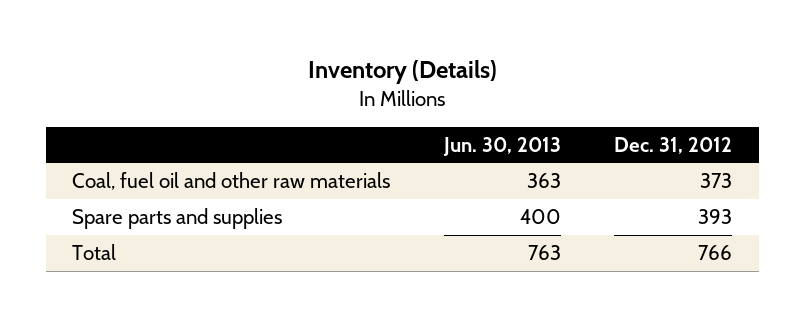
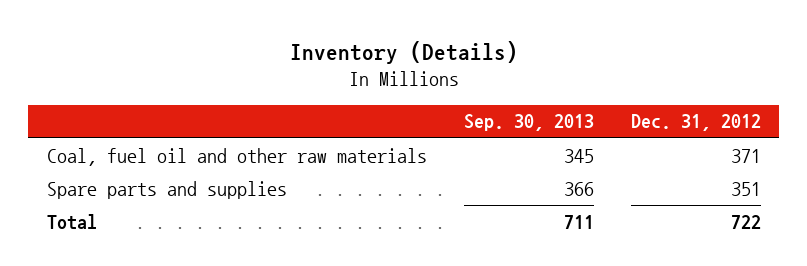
- | Jun. 30, 2013 | Dec. 31, 2012
+ | Sep. 30, 2013 | Dec. 31, 2012
- Coal, fuel oil and other raw materials | 363 | 373
- Spare parts and supplies | 400 | 393
- Total | 763 | 766
+ Coal, fuel oil and other raw materials | 345 | 371
+ Spare parts and supplies | 366 | 351
+ Total | 711 | 722

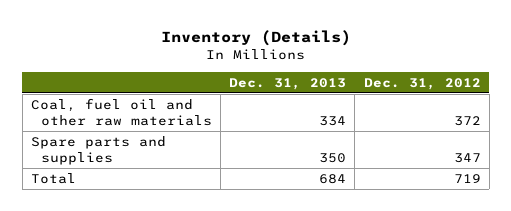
- | Sep. 30, 2013 | Dec. 31, 2012
+ | Dec. 31, 2013 | Dec. 31, 2012
- Coal, fuel oil and other raw materials | 345 | 371
- Spare parts and supplies | 366 | 351
- Total | 711 | 722
+ Coal, fuel oil and other raw materials | 334 | 372
+ Spare parts and supplies | 350 | 347
+ Total | 684 | 719

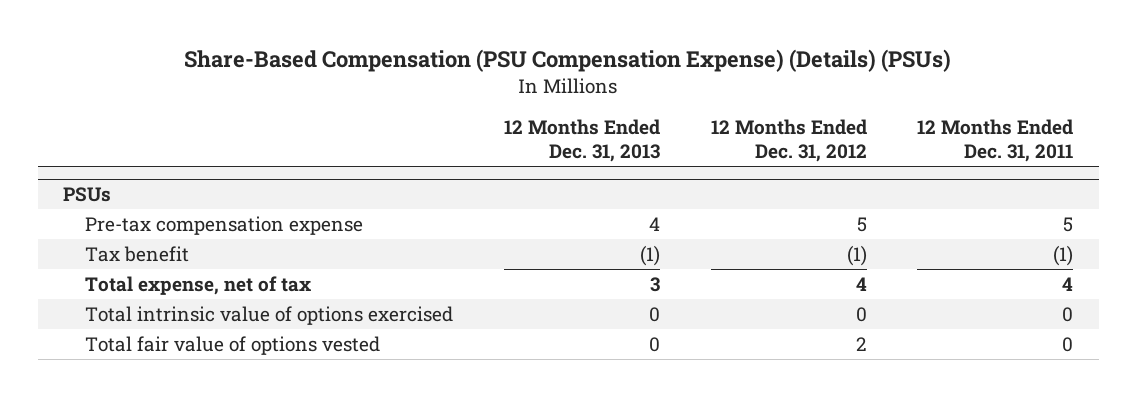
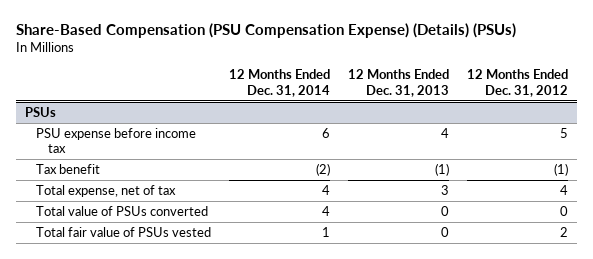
- | 12 Months Ended Dec. 31, 2013 | 12 Months Ended Dec. 31, 2012 | 12 Months Ended Dec. 31, 2011
+ | 12 Months Ended Dec. 31, 2014 | 12 Months Ended Dec. 31, 2013 | 12 Months Ended Dec. 31, 2012
@ PSUs
- Pre-tax compensation expense | 4 | 5 | 5
+ PSU expense before income tax | 6 | 4 | 5
- Total intrinsic value of options exercised | 0 | 0 | 0
- Total fair value of options vested | 0 | 2 | 0
+ Total value of PSUs converted | 4 | 0 | 0
+ Total fair value of PSUs vested | 1 | 0 | 2

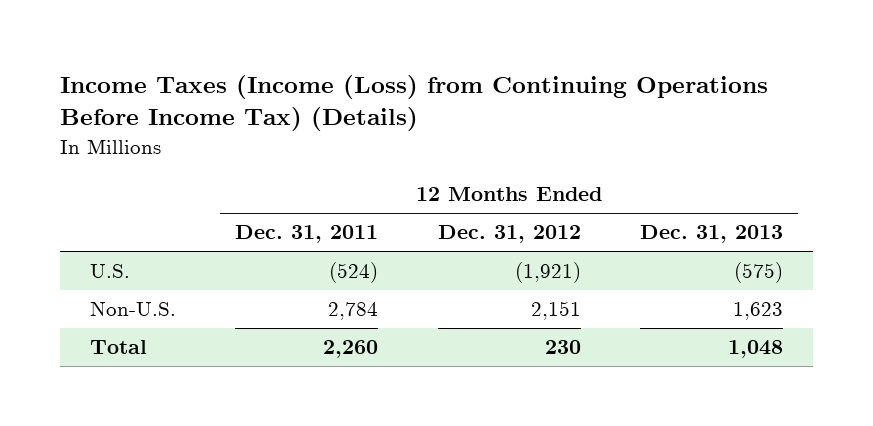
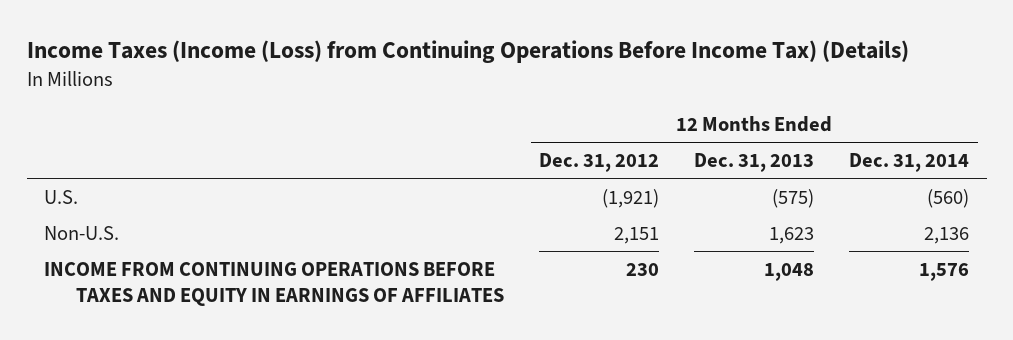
- | 12 Months Ended Dec. 31, 2011 | 12 Months Ended Dec. 31, 2012 | 12 Months Ended Dec. 31, 2013
+ | 12 Months Ended Dec. 31, 2012 | 12 Months Ended Dec. 31, 2013 | 12 Months Ended Dec. 31, 2014
- Total | 2,260 | 230 | 1,048
+ INCOME FROM CONTINUING OPERATIONS BEFORE TAXES AND EQUITY IN EARNINGS OF AFFILIATES | 230 | 1,048 | 1,576

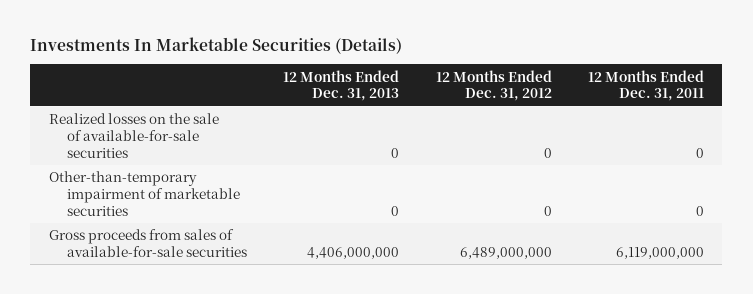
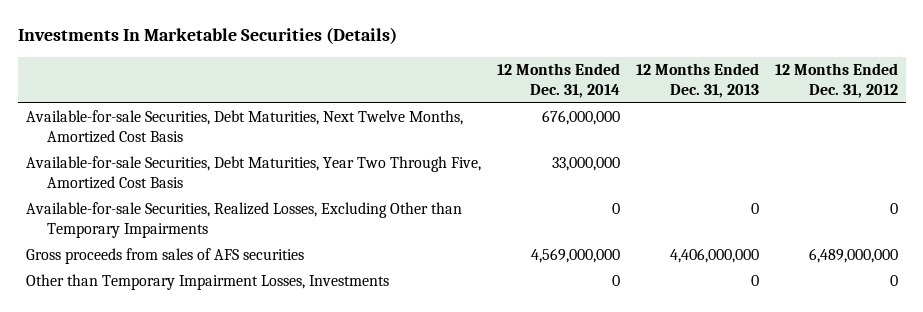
- | 12 Months Ended Dec. 31, 2013 | 12 Months Ended Dec. 31, 2012 | 12 Months Ended Dec. 31, 2011
+ | 12 Months Ended Dec. 31, 2014 | 12 Months Ended Dec. 31, 2013 | 12 Months Ended Dec. 31, 2012
- Realized losses on the sale of available-for-sale securities | 0 | 0 | 0
- Other-than-temporary impairment of marketable securities | 0 | 0 | 0
- Gross proceeds from sales of available-for-sale securities | 4,406,000,000 | 6,489,000,000 | 6,119,000,000
+ Available-for-sale Securities, Debt Maturities, Next Twelve Months, Amortized Cost Basis | 676,000,000 | |
+ Available-for-sale Securities, Debt Maturities, Year Two Through Five, Amortized Cost Basis | 33,000,000 | |
+ Available-for-sale Securities, Realized Losses, Excluding Other than Temporary Impairments | 0 | 0 | 0
+ Gross proceeds from sales of AFS securities | 4,569,000,000 | 4,406,000,000 | 6,489,000,000
+ Other than Temporary Impairment Losses, Investments | 0 | 0 | 0

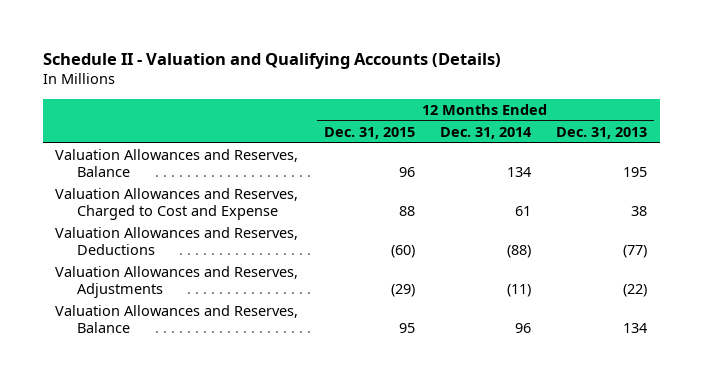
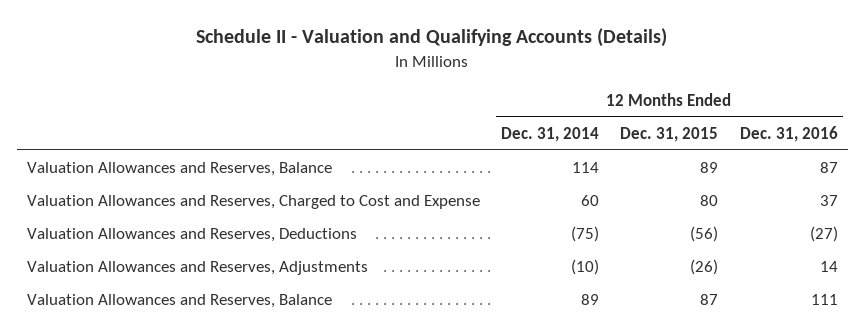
- | 12 Months Ended Dec. 31, 2015 | 12 Months Ended Dec. 31, 2014 | 12 Months Ended Dec. 31, 2013
+ | 12 Months Ended Dec. 31, 2014 | 12 Months Ended Dec. 31, 2015 | 12 Months Ended Dec. 31, 2016
- Valuation Allowances and Reserves, Balance | 96 | 134 | 195
- Valuation Allowances and Reserves, Charged to Cost and Expense | 88 | 61 | 38
- Valuation Allowances and Reserves, Deductions | (60) | (88) | (77)
- Valuation Allowances and Reserves, Adjustments | (29) | (11) | (22)
- Valuation Allowances and Reserves, Balance | 95 | 96 | 134
+ Valuation Allowances and Reserves, Balance | 114 | 89 | 87
+ Valuation Allowances and Reserves, Charged to Cost and Expense | 60 | 80 | 37
+ Valuation Allowances and Reserves, Deductions | (75) | (56) | (27)
+ Valuation Allowances and Reserves, Adjustments | (10) | (26) | 14
+ Valuation Allowances and Reserves, Balance | 89 | 87 | 111

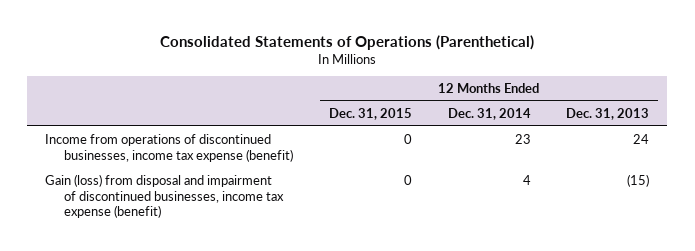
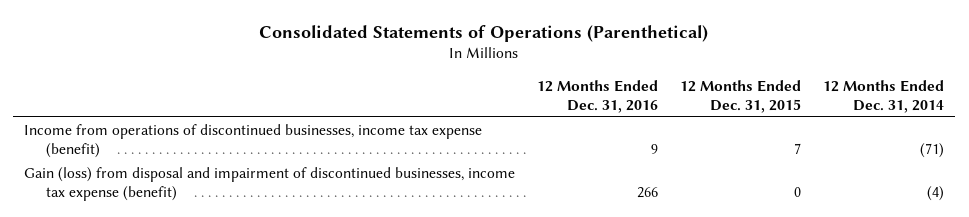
- | 12 Months Ended Dec. 31, 2015 | 12 Months Ended Dec. 31, 2014 | 12 Months Ended Dec. 31, 2013
+ | 12 Months Ended Dec. 31, 2016 | 12 Months Ended Dec. 31, 2015 | 12 Months Ended Dec. 31, 2014
- Income from operations of discontinued businesses, income tax expense (benefit) | 0 | 23 | 24
- Gain (loss) from disposal and impairment of discontinued businesses, income tax expense (benefit) | 0 | 4 | (15)
+ Income from operations of discontinued businesses, income tax expense (benefit) | 9 | 7 | (71)
+ Gain (loss) from disposal and impairment of discontinued businesses, income tax expense (benefit) | 266 | 0 | (4)

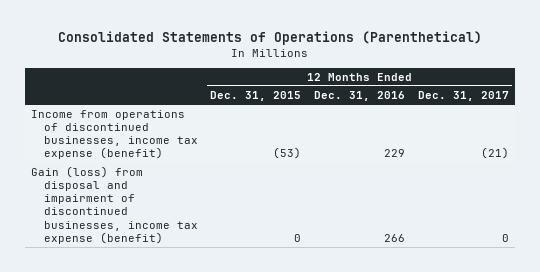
- | 12 Months Ended Dec. 31, 2016 | 12 Months Ended Dec. 31, 2015 | 12 Months Ended Dec. 31, 2014
+ | 12 Months Ended Dec. 31, 2015 | 12 Months Ended Dec. 31, 2016 | 12 Months Ended Dec. 31, 2017
- Income from operations of discontinued businesses, income tax expense (benefit) | 9 | 7 | (71)
+ Income from operations of discontinued businesses, income tax expense (benefit) | (53) | 229 | (21)

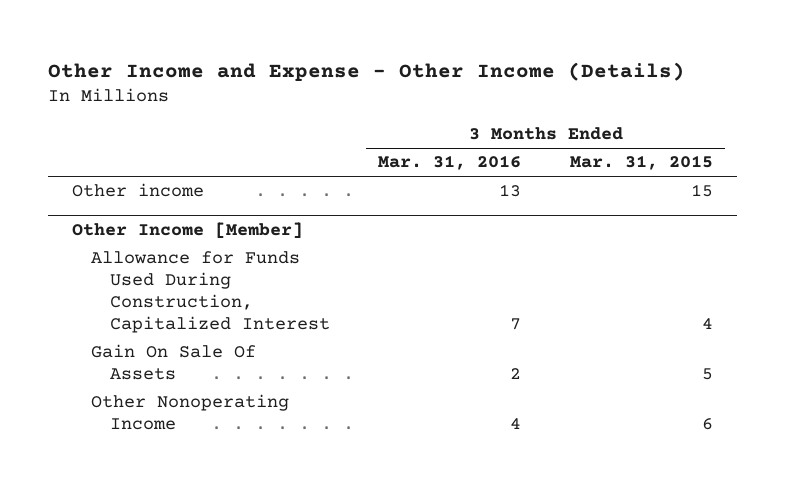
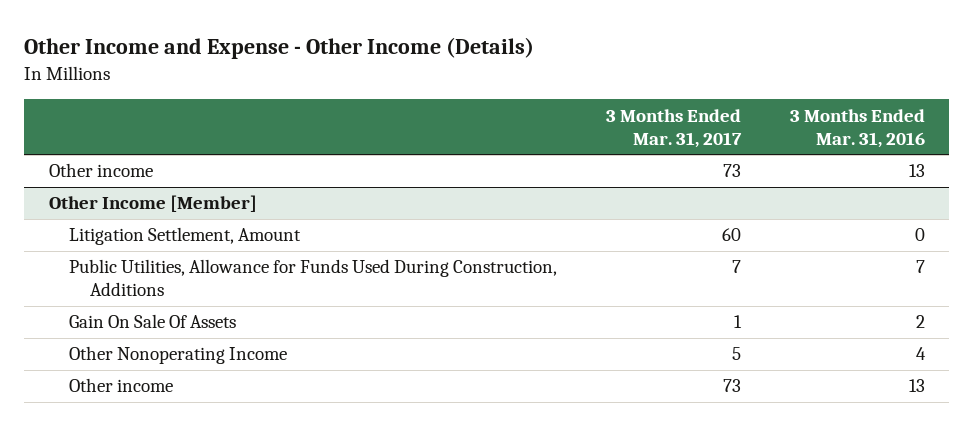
- | 3 Months Ended Mar. 31, 2016 | 3 Months Ended Mar. 31, 2015
+ | 3 Months Ended Mar. 31, 2017 | 3 Months Ended Mar. 31, 2016
@ Other Income [Member]
- Allowance for Funds Used During Construction, Capitalized Interest | 7 | 4
+ Litigation Settlement, Amount | 60 | 0
+ Public Utilities, Allowance for Funds Used During Construction, Additions | 7 | 7
+ Other income | 73 | 13

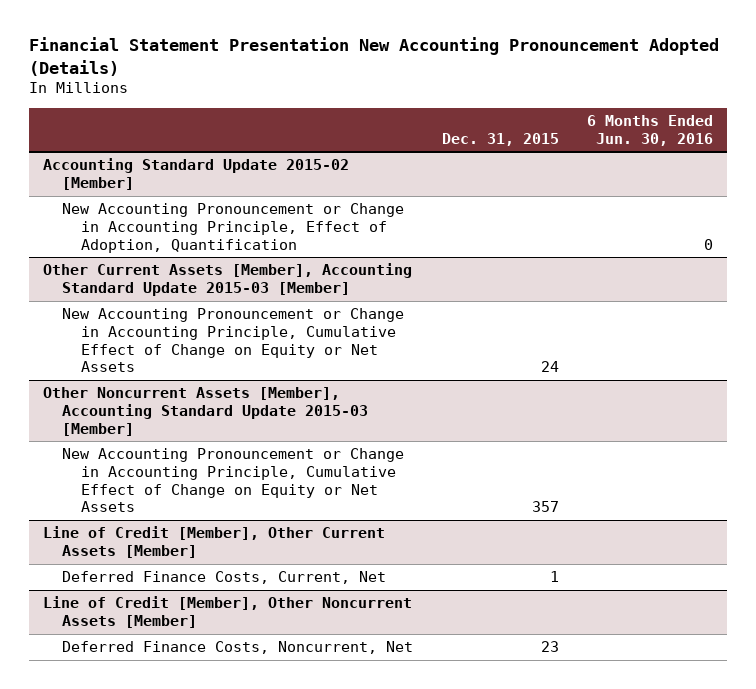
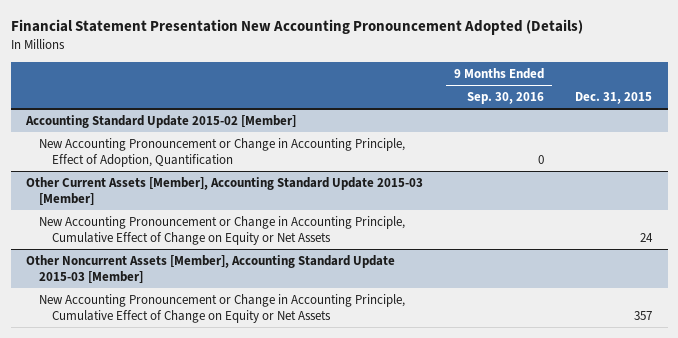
- | Dec. 31, 2015 | 6 Months Ended Jun. 30, 2016
+ | 9 Months Ended Sep. 30, 2016 | Dec. 31, 2015
- Line of Credit [Member], Other Current Assets [Member]
- Deferred Finance Costs, Current, Net | 1 |
- Line of Credit [Member], Other Noncurrent Assets [Member]
- Deferred Finance Costs, Noncurrent, Net | 23 |

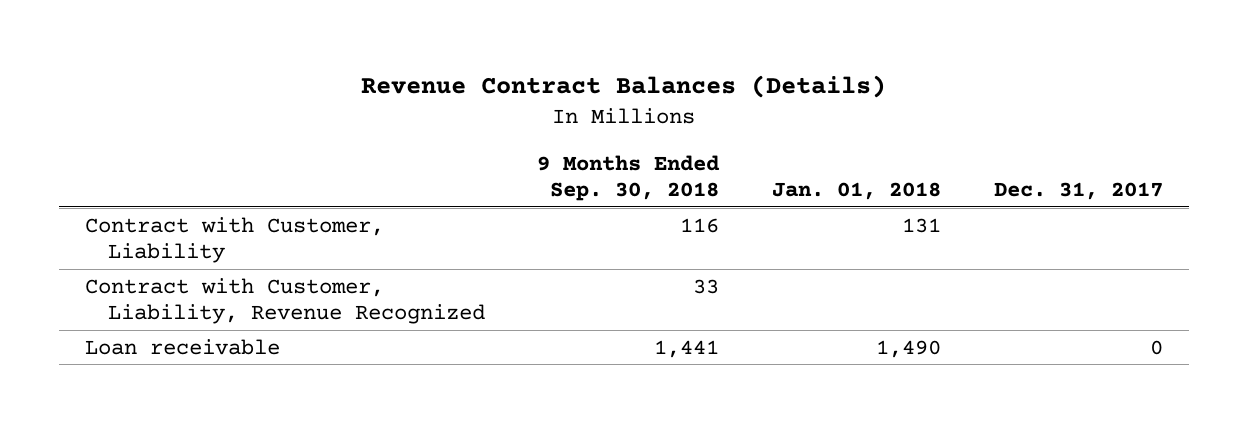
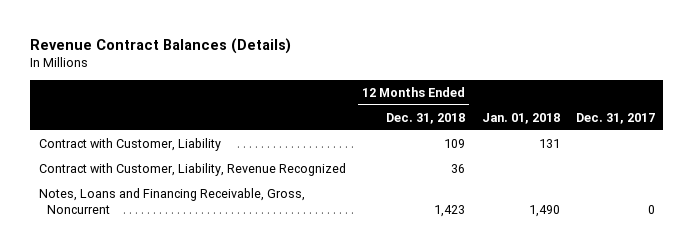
- | 9 Months Ended Sep. 30, 2018 | Jan. 01, 2018 | Dec. 31, 2017
+ | 12 Months Ended Dec. 31, 2018 | Jan. 01, 2018 | Dec. 31, 2017
- Loan receivable | 1,441 | 1,490 | 0
+ Notes, Loans and Financing Receivable, Gross, Noncurrent | 1,423 | 1,490 | 0

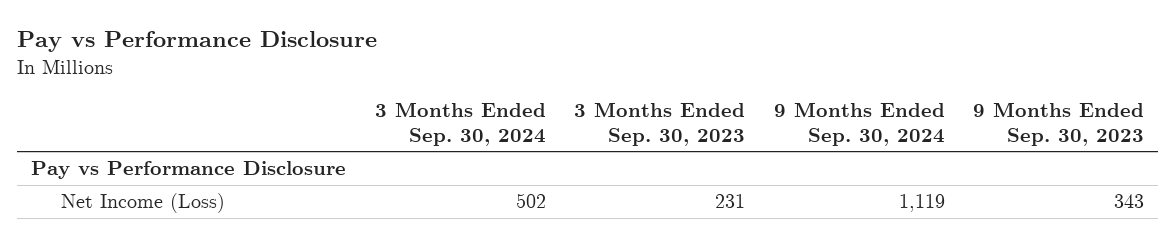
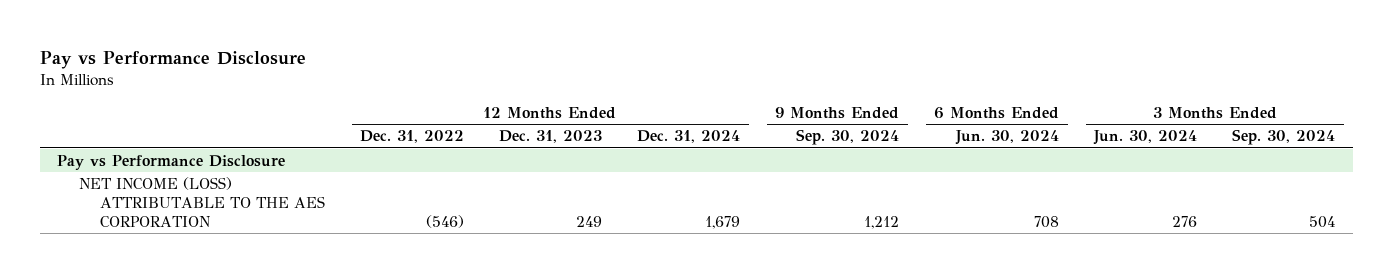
- | 3 Months Ended Sep. 30, 2024 | 3 Months Ended Sep. 30, 2023 | 9 Months Ended Sep. 30, 2024 | 9 Months Ended Sep. 30, 2023
+ | 12 Months Ended Dec. 31, 2022 | 12 Months Ended Dec. 31, 2023 | 12 Months Ended Dec. 31, 2024 | 9 Months Ended Sep. 30, 2024 | 6 Months Ended Jun. 30, 2024 | 3 Months Ended Jun. 30, 2024 | 3 Months Ended Sep. 30, 2024
- Net Income (Loss) | 502 | 231 | 1,119 | 343
+ NET INCOME (LOSS) ATTRIBUTABLE TO THE AES CORPORATION | (546) | 249 | 1,679 | 1,212 | 708 | 276 | 504

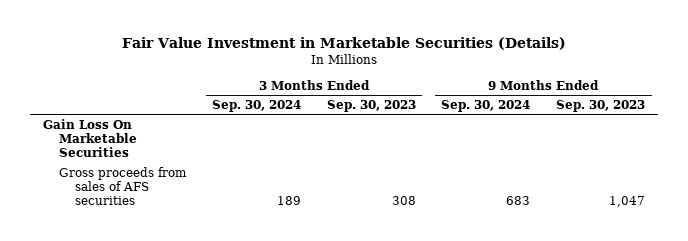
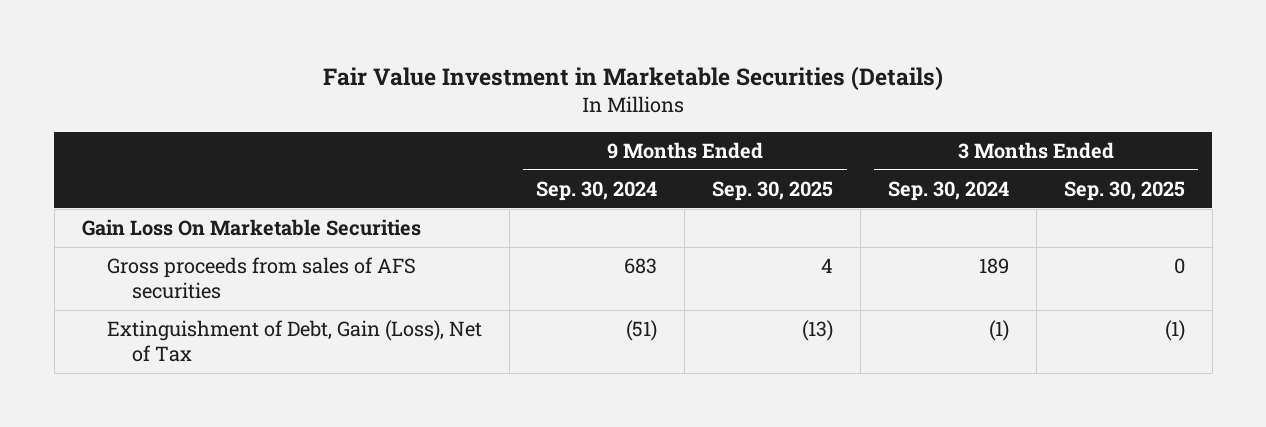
- | 3 Months Ended Sep. 30, 2024 | 3 Months Ended Sep. 30, 2023 | 9 Months Ended Sep. 30, 2024 | 9 Months Ended Sep. 30, 2023
+ | 9 Months Ended Sep. 30, 2024 | 9 Months Ended Sep. 30, 2025 | 3 Months Ended Sep. 30, 2024 | 3 Months Ended Sep. 30, 2025
+ Extinguishment of Debt, Gain (Loss), Net of Tax | (51) | (13) | (1) | (1)

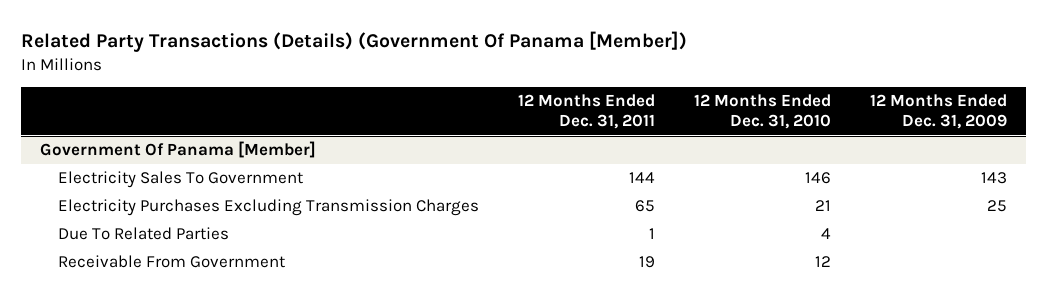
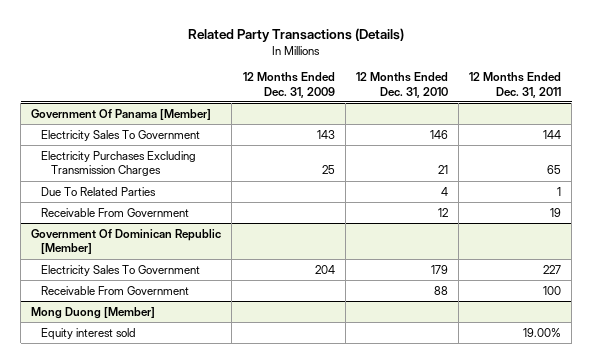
- Related Party Transactions (Details) (Government Of Panama [Member])
+ Related Party Transactions (Details)
- | 12 Months Ended Dec. 31, 2011 | 12 Months Ended Dec. 31, 2010 | 12 Months Ended Dec. 31, 2009
+ | 12 Months Ended Dec. 31, 2009 | 12 Months Ended Dec. 31, 2010 | 12 Months Ended Dec. 31, 2011
+ Government Of Dominican Republic [Member]
+ Electricity Sales To Government | 204 | 179 | 227
+ Receivable From Government | | 88 | 100
+ Mong Duong [Member]
+ Equity interest sold | | | 19.00%

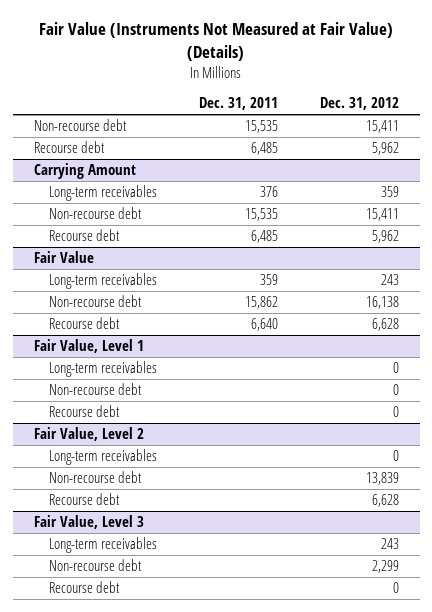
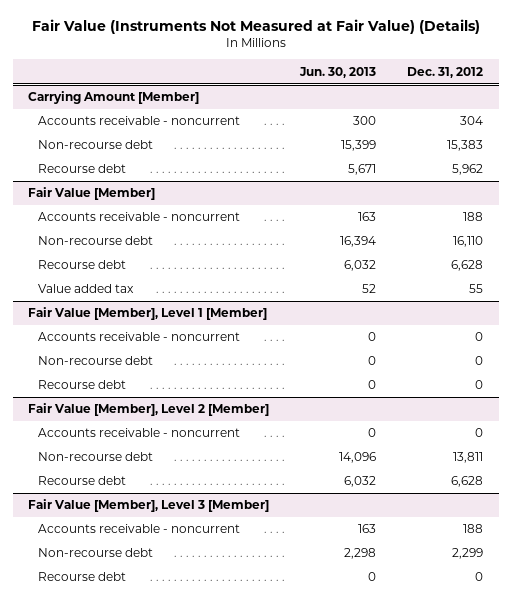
- | Dec. 31, 2011 | Dec. 31, 2012
+ | Jun. 30, 2013 | Dec. 31, 2012
- Non-recourse debt | 15,535 | 15,411
- Recourse debt | 6,485 | 5,962
- Carrying Amount
- Long-term receivables | 376 | 359
- Non-recourse debt | 15,535 | 15,411
+ Carrying Amount [Member]
+ Accounts receivable - noncurrent | 300 | 304
+ Non-recourse debt | 15,399 | 15,383
- Fair Value
- Long-term receivables | 359 | 243
- Non-recourse debt | 15,862 | 16,138
+ Fair Value [Member]
+ Accounts receivable - noncurrent | 163 | 188
+ Non-recourse debt | 16,394 | 16,110
- Fair Value, Level 1
- Long-term receivables | | 0
+ Value added tax | 52 | 55
+ Fair Value [Member], Level 1 [Member]
+ Accounts receivable - noncurrent | 0 | 0
- Fair Value, Level 2
- Long-term receivables | | 0
- Non-recourse debt | | 13,839
+ Fair Value [Member], Level 2 [Member]
+ Accounts receivable - noncurrent | 0 | 0
+ Non-recourse debt | 14,096 | 13,811
- Fair Value, Level 3
- Long-term receivables | | 243
+ Fair Value [Member], Level 3 [Member]
+ Accounts receivable - noncurrent | 163 | 188

